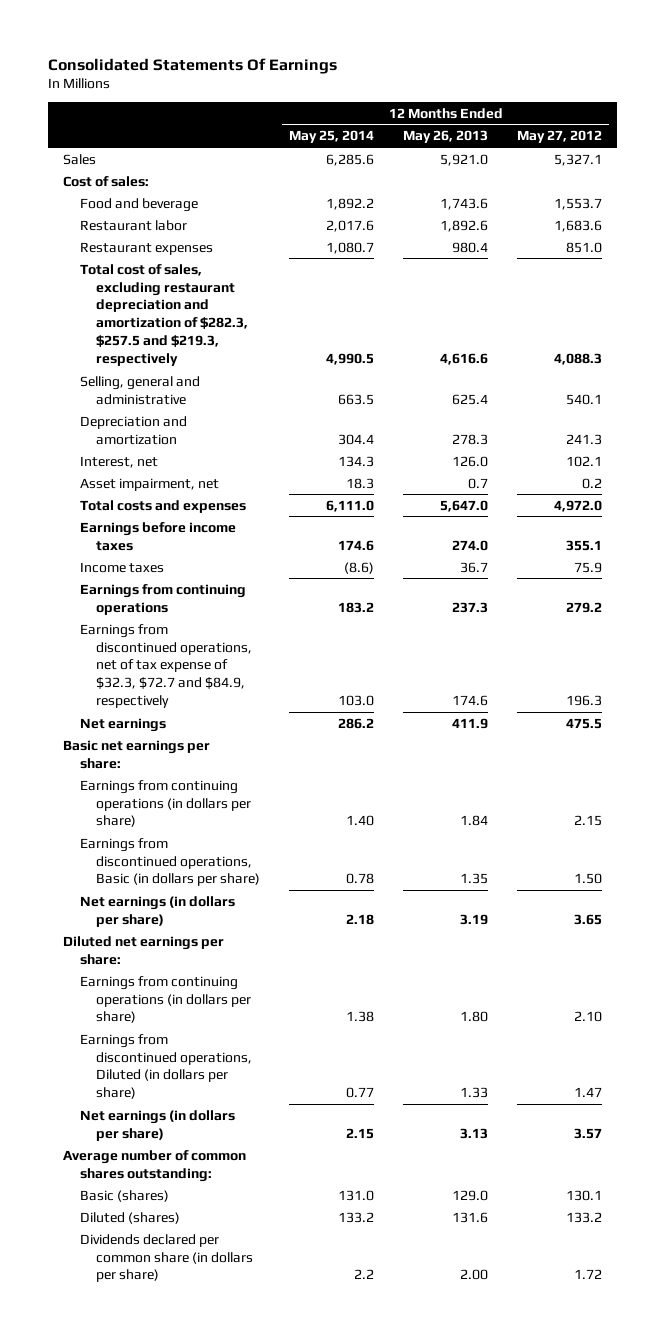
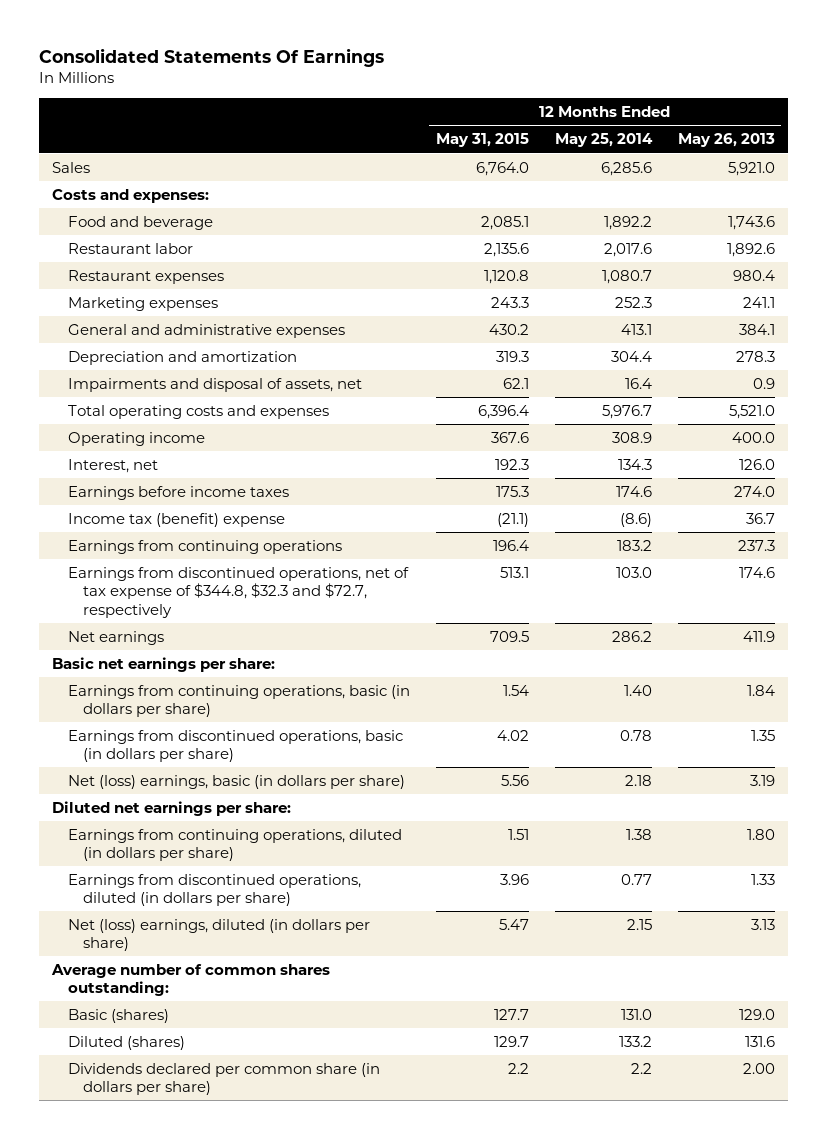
- | 12 Months Ended May 25, 2014 | 12 Months Ended May 26, 2013 | 12 Months Ended May 27, 2012
+ | 12 Months Ended May 31, 2015 | 12 Months Ended May 25, 2014 | 12 Months Ended May 26, 2013
- Cost of sales:
+ Costs and expenses:
- Total cost of sales, excluding restaurant depreciation and amortization of $282.3, $257.5 and $219.3, respectively | 4,990.5 | 4,616.6 | 4,088.3
- Selling, general and administrative | 663.5 | 625.4 | 540.1
+ Marketing expenses | 243.3 | 252.3 | 241.1
+ General and administrative expenses | 430.2 | 413.1 | 384.1
+ Impairments and disposal of assets, net | 62.1 | 16.4 | 0.9
+ Total operating costs and expenses | 6,396.4 | 5,976.7 | 5,521.0
+ Operating income | 367.6 | 308.9 | 400.0
- Asset impairment, net | 18.3 | 0.7 | 0.2
- Total costs and expenses | 6,111.0 | 5,647.0 | 4,972.0
- Income taxes | (8.6) | 36.7 | 75.9
+ Income tax (benefit) expense | (21.1) | (8.6) | 36.7
- Earnings from discontinued operations, net of tax expense of $32.3, $72.7 and $84.9, respectively | 103.0 | 174.6 | 196.3
+ Earnings from discontinued operations, net of tax expense of $344.8, $32.3 and $72.7, respectively | 513.1 | 103.0 | 174.6
- Earnings from continuing operations (in dollars per share) | 1.40 | 1.84 | 2.15
- Earnings from discontinued operations, Basic (in dollars per share) | 0.78 | 1.35 | 1.50
- Net earnings (in dollars per share) | 2.18 | 3.19 | 3.65
+ Earnings from continuing operations, basic (in dollars per share) | 1.54 | 1.40 | 1.84
+ Earnings from discontinued operations, basic (in dollars per share) | 4.02 | 0.78 | 1.35
+ Net (loss) earnings, basic (in dollars per share) | 5.56 | 2.18 | 3.19
- Earnings from continuing operations (in dollars per share) | 1.38 | 1.80 | 2.10
- Earnings from discontinued operations, Diluted (in dollars per share) | 0.77 | 1.33 | 1.47
- Net earnings (in dollars per share) | 2.15 | 3.13 | 3.57
+ Earnings from continuing operations, diluted (in dollars per share) | 1.51 | 1.38 | 1.80
+ Earnings from discontinued operations, diluted (in dollars per share) | 3.96 | 0.77 | 1.33
+ Net (loss) earnings, diluted (in dollars per share) | 5.47 | 2.15 | 3.13

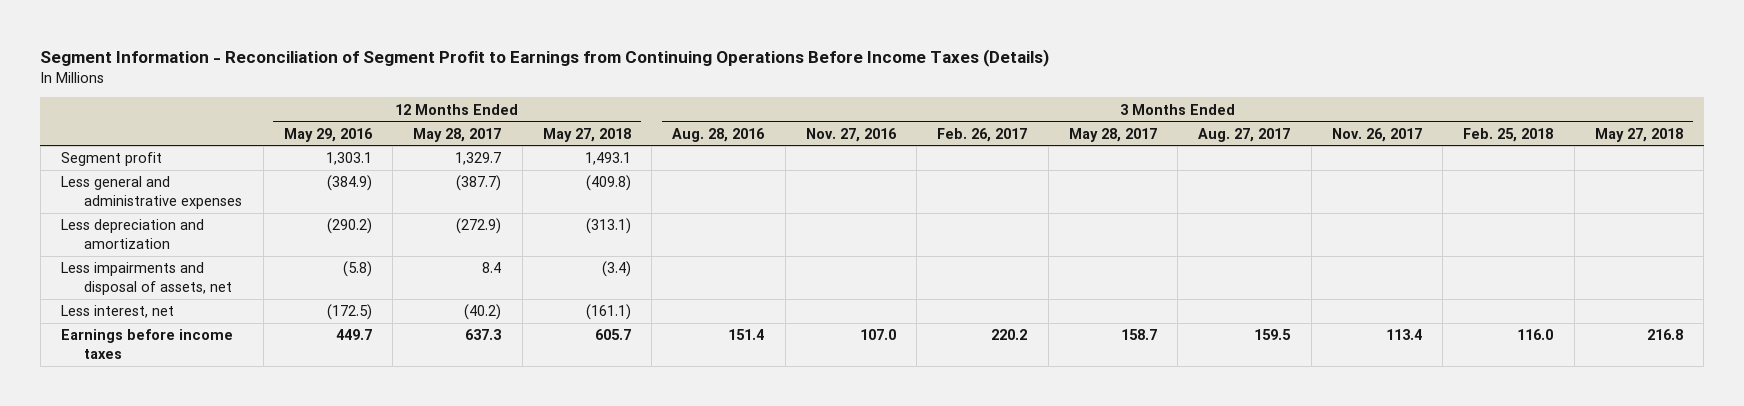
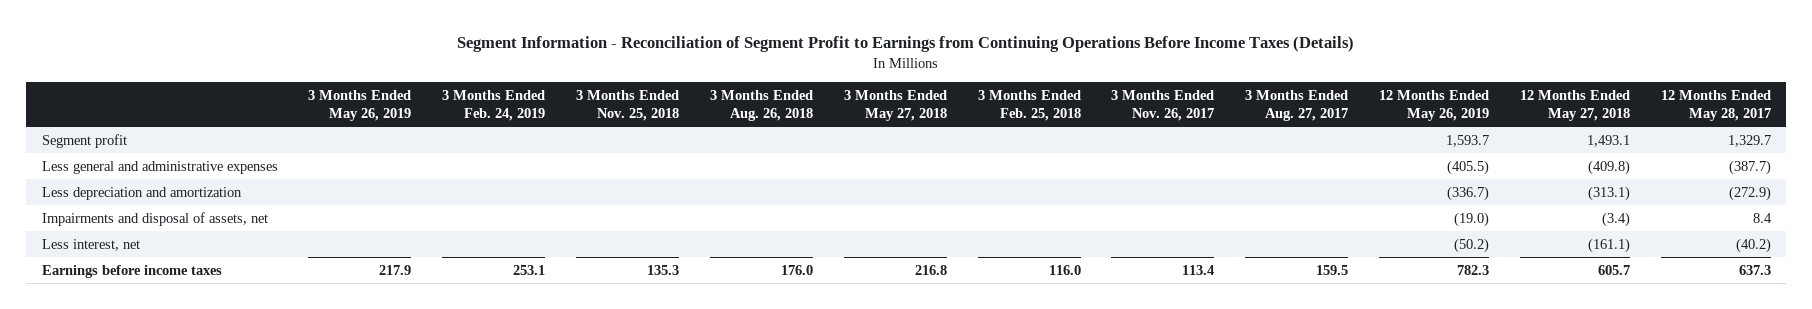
- | 12 Months Ended May 29, 2016 | 12 Months Ended May 28, 2017 | 12 Months Ended May 27, 2018 | 3 Months Ended Aug. 28, 2016 | 3 Months Ended Nov. 27, 2016 | 3 Months Ended Feb. 26, 2017 | 3 Months Ended May 28, 2017 | 3 Months Ended Aug. 27, 2017 | 3 Months Ended Nov. 26, 2017 | 3 Months Ended Feb. 25, 2018 | 3 Months Ended May 27, 2018
+ | 3 Months Ended May 26, 2019 | 3 Months Ended Feb. 24, 2019 | 3 Months Ended Nov. 25, 2018 | 3 Months Ended Aug. 26, 2018 | 3 Months Ended May 27, 2018 | 3 Months Ended Feb. 25, 2018 | 3 Months Ended Nov. 26, 2017 | 3 Months Ended Aug. 27, 2017 | 12 Months Ended May 26, 2019 | 12 Months Ended May 27, 2018 | 12 Months Ended May 28, 2017
- Less impairments and disposal of assets, net | (5.8) | 8.4 | (3.4) | | | | | | | |
+ Impairments and disposal of assets, net | | | | | | | | | (19.0) | (3.4) | 8.4

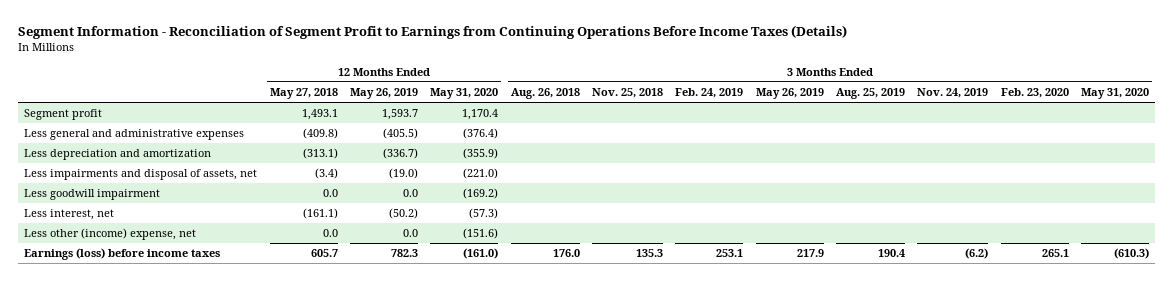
- | 3 Months Ended May 26, 2019 | 3 Months Ended Feb. 24, 2019 | 3 Months Ended Nov. 25, 2018 | 3 Months Ended Aug. 26, 2018 | 3 Months Ended May 27, 2018 | 3 Months Ended Feb. 25, 2018 | 3 Months Ended Nov. 26, 2017 | 3 Months Ended Aug. 27, 2017 | 12 Months Ended May 26, 2019 | 12 Months Ended May 27, 2018 | 12 Months Ended May 28, 2017
+ | 12 Months Ended May 27, 2018 | 12 Months Ended May 26, 2019 | 12 Months Ended May 31, 2020 | 3 Months Ended Aug. 26, 2018 | 3 Months Ended Nov. 25, 2018 | 3 Months Ended Feb. 24, 2019 | 3 Months Ended May 26, 2019 | 3 Months Ended Aug. 25, 2019 | 3 Months Ended Nov. 24, 2019 | 3 Months Ended Feb. 23, 2020 | 3 Months Ended May 31, 2020
- Impairments and disposal of assets, net | | | | | | | | | (19.0) | (3.4) | 8.4
+ Less impairments and disposal of assets, net | (3.4) | (19.0) | (221.0) | | | | | | | |
+ Less goodwill impairment | 0.0 | 0.0 | (169.2) | | | | | | | |
- Earnings before income taxes | 217.9 | 253.1 | 135.3 | 176.0 | 216.8 | 116.0 | 113.4 | 159.5 | 782.3 | 605.7 | 637.3
+ Less other (income) expense, net | 0.0 | 0.0 | (151.6) | | | | | | | |
+ Earnings (loss) before income taxes | 605.7 | 782.3 | (161.0) | 176.0 | 135.3 | 253.1 | 217.9 | 190.4 | (6.2) | 265.1 | (610.3)

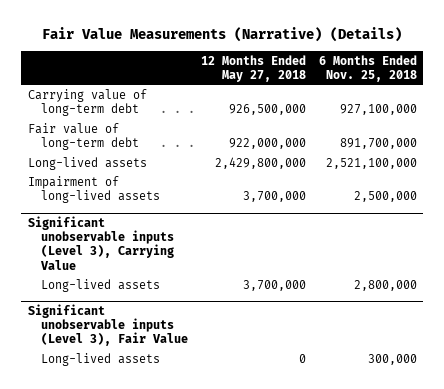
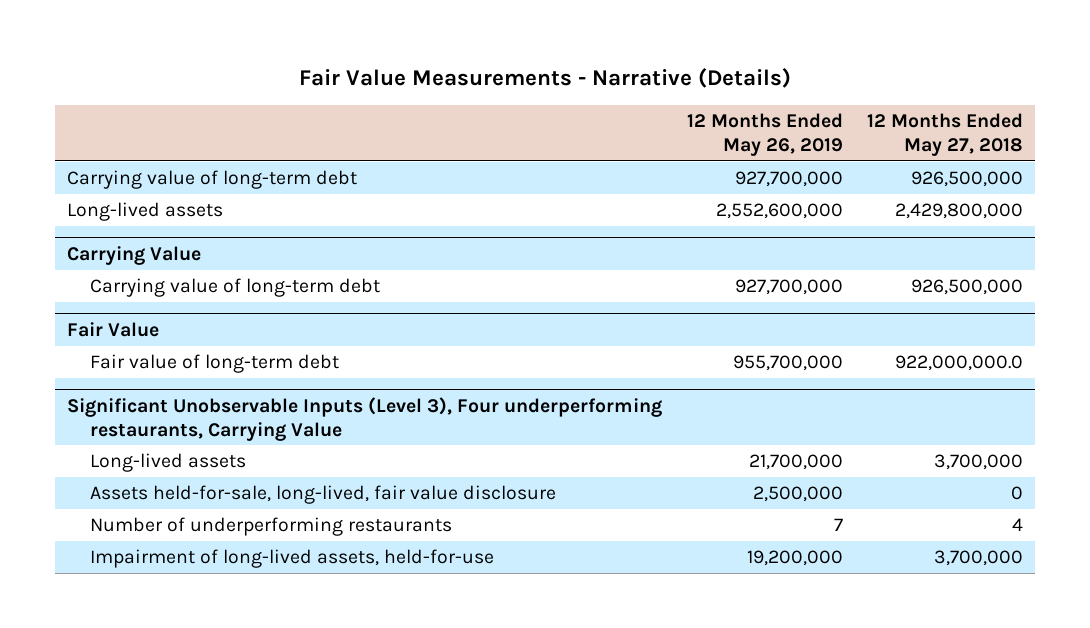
- Fair Value Measurements (Narrative) (Details)
+ Fair Value Measurements - Narrative (Details)
- | 12 Months Ended May 27, 2018 | 6 Months Ended Nov. 25, 2018
+ | 12 Months Ended May 26, 2019 | 12 Months Ended May 27, 2018
- Fair value of long-term debt | 922,000,000 | 891,700,000
- Impairment of long-lived assets | 3,700,000 | 2,500,000
- Significant unobservable inputs (Level 3), Carrying Value
+ Carrying Value
+ Carrying value of long-term debt | 927,700,000 | 926,500,000
+ Fair Value
+ Fair value of long-term debt | 955,700,000 | 922,000,000.0
+ Significant Unobservable Inputs (Level 3), Four underperforming restaurants, Carrying Value
- Significant unobservable inputs (Level 3), Fair Value
- Long-lived assets | 0 | 300,000
+ Assets held-for-sale, long-lived, fair value disclosure | 2,500,000 | 0
+ Number of underperforming restaurants | 7 | 4
+ Impairment of long-lived assets, held-for-use | 19,200,000 | 3,700,000

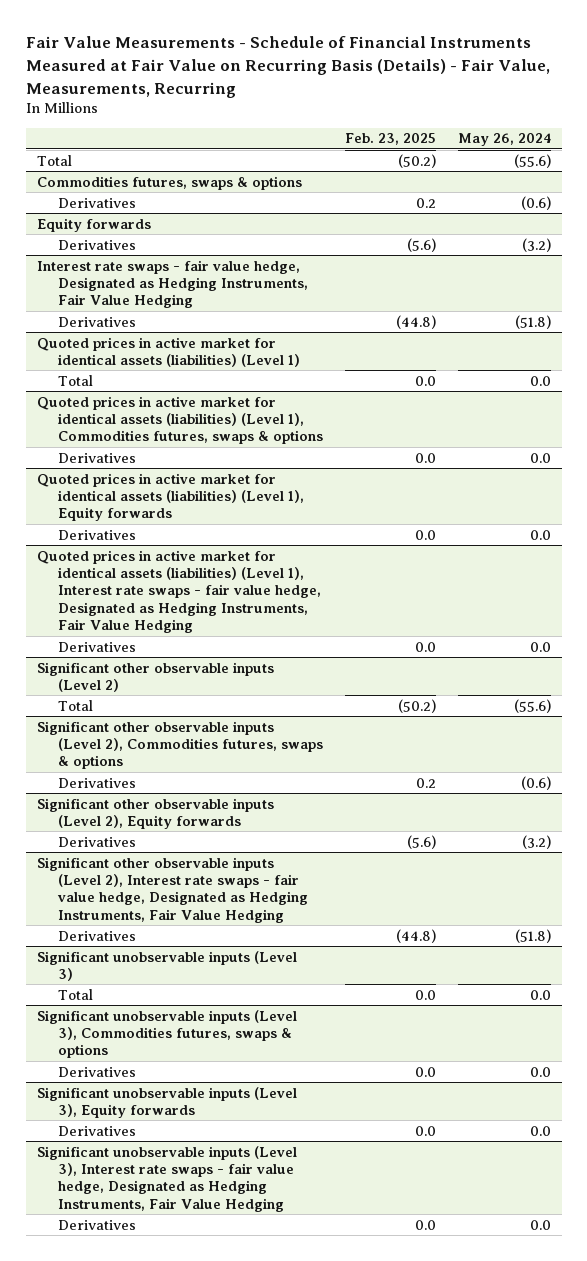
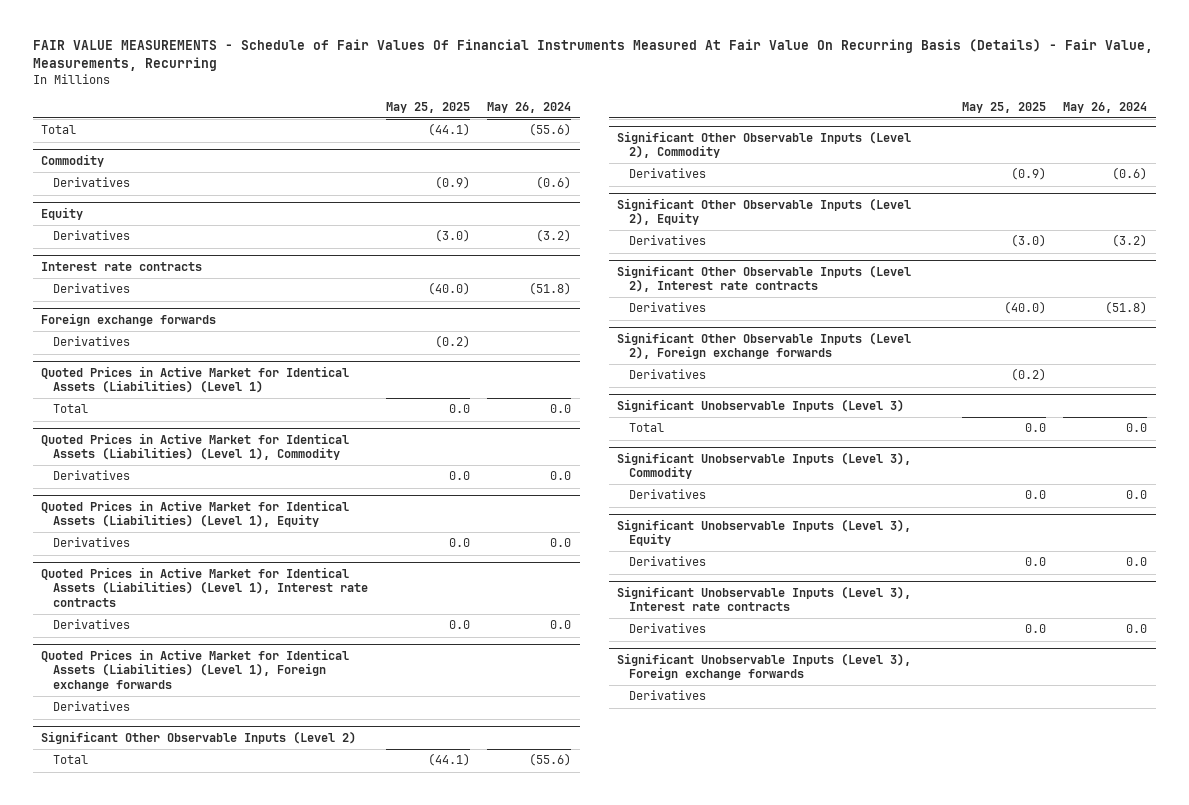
- Fair Value Measurements - Schedule of Financial Instruments Measured at Fair Value on Recurring Basis (Details) - Fair Value, Measurements, Recurring
+ FAIR VALUE MEASUREMENTS - Schedule of Fair Values Of Financial Instruments Measured At Fair Value On Recurring Basis (Details) - Fair Value, Measurements, Recurring
- | Feb. 23, 2025 | May 26, 2024
+ | May 25, 2025 | May 26, 2024
- Commodities futures, swaps & options
+ Commodity
- Equity forwards
+ Equity
- Interest rate swaps - fair value hedge, Designated as Hedging Instruments, Fair Value Hedging
+ Interest rate contracts
- Quoted prices in active market for identical assets (liabilities) (Level 1)
+ Foreign exchange forwards
+ Derivatives | (0.2) |
+ Quoted Prices in Active Market for Identical Assets (Liabilities) (Level 1)
- Quoted prices in active market for identical assets (liabilities) (Level 1), Commodities futures, swaps & options
+ Quoted Prices in Active Market for Identical Assets (Liabilities) (Level 1), Commodity
- Quoted prices in active market for identical assets (liabilities) (Level 1), Equity forwards
+ Quoted Prices in Active Market for Identical Assets (Liabilities) (Level 1), Equity
- Quoted prices in active market for identical assets (liabilities) (Level 1), Interest rate swaps - fair value hedge, Designated as Hedging Instruments, Fair Value Hedging
+ Quoted Prices in Active Market for Identical Assets (Liabilities) (Level 1), Interest rate contracts
- Significant other observable inputs (Level 2)
+ Quoted Prices in Active Market for Identical Assets (Liabilities) (Level 1), Foreign exchange forwards
+ Derivatives
+ Significant Other Observable Inputs (Level 2)
- Significant other observable inputs (Level 2), Commodities futures, swaps & options
+ Significant Other Observable Inputs (Level 2), Commodity
- Significant other observable inputs (Level 2), Equity forwards
+ Significant Other Observable Inputs (Level 2), Equity
- Significant other observable inputs (Level 2), Interest rate swaps - fair value hedge, Designated as Hedging Instruments, Fair Value Hedging
+ Significant Other Observable Inputs (Level 2), Interest rate contracts
- Significant unobservable inputs (Level 3)
+ Significant Other Observable Inputs (Level 2), Foreign exchange forwards
+ Derivatives | (0.2) |
+ Significant Unobservable Inputs (Level 3)
- Significant unobservable inputs (Level 3), Commodities futures, swaps & options
+ Significant Unobservable Inputs (Level 3), Commodity
- Significant unobservable inputs (Level 3), Equity forwards
+ Significant Unobservable Inputs (Level 3), Equity
- Significant unobservable inputs (Level 3), Interest rate swaps - fair value hedge, Designated as Hedging Instruments, Fair Value Hedging
+ Significant Unobservable Inputs (Level 3), Interest rate contracts
+ Significant Unobservable Inputs (Level 3), Foreign exchange forwards
+ Derivatives

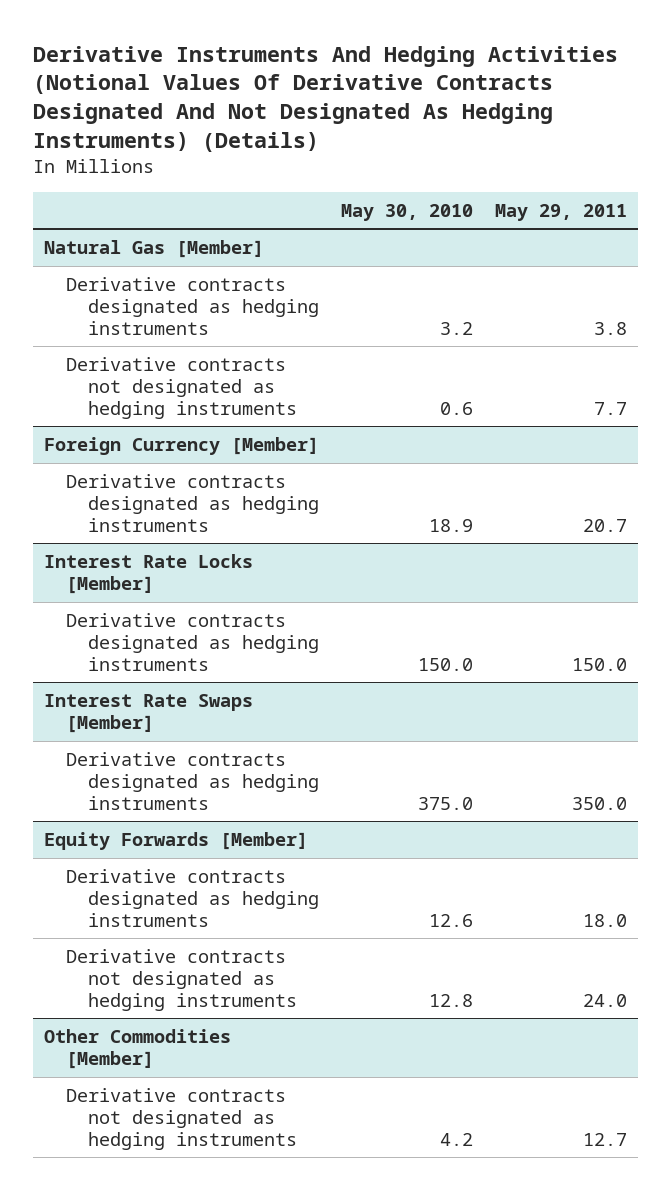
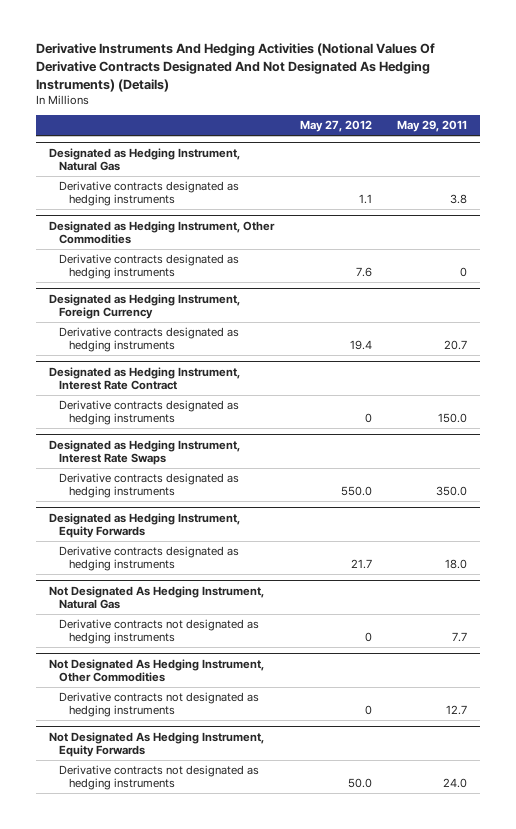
- | May 30, 2010 | May 29, 2011
+ | May 27, 2012 | May 29, 2011
- Natural Gas [Member]
+ Designated as Hedging Instrument, Natural Gas
- Derivative contracts not designated as hedging instruments | 0.6 | 7.7
- Foreign Currency [Member]
+ Designated as Hedging Instrument, Other Commodities
+ Derivative contracts designated as hedging instruments | 7.6 | 0
+ Designated as Hedging Instrument, Foreign Currency
- Interest Rate Locks [Member]
+ Designated as Hedging Instrument, Interest Rate Contract
- Interest Rate Swaps [Member]
+ Designated as Hedging Instrument, Interest Rate Swaps
- Equity Forwards [Member]
+ Designated as Hedging Instrument, Equity Forwards
- Derivative contracts not designated as hedging instruments | 12.8 | 24.0
- Other Commodities [Member]
+ Not Designated As Hedging Instrument, Natural Gas
+ Derivative contracts not designated as hedging instruments | 0 | 7.7
+ Not Designated As Hedging Instrument, Other Commodities
+ Not Designated As Hedging Instrument, Equity Forwards
+ Derivative contracts not designated as hedging instruments | 50.0 | 24.0

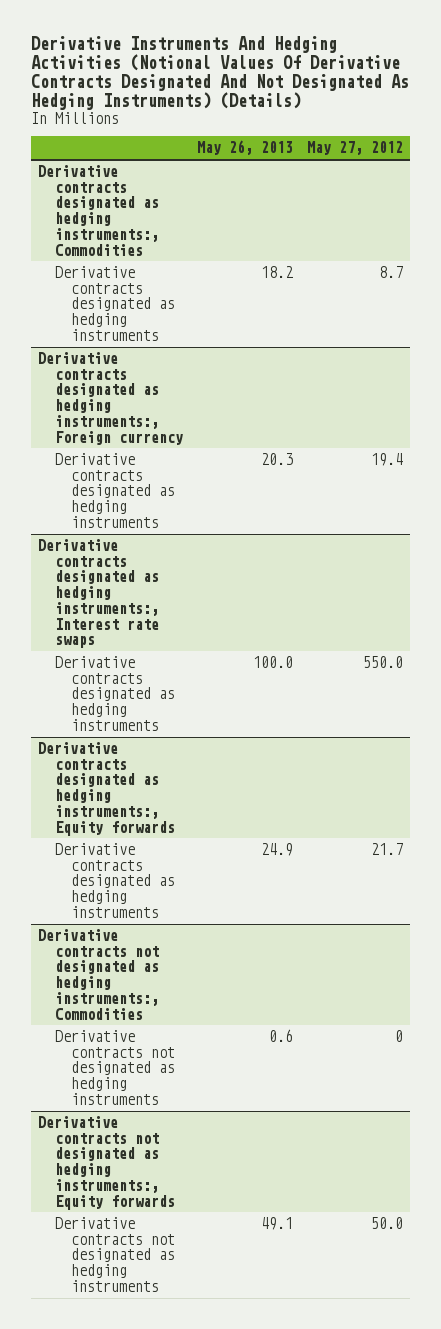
- | May 27, 2012 | May 29, 2011
+ | May 26, 2013 | May 27, 2012
- Designated as Hedging Instrument, Natural Gas
- Derivative contracts designated as hedging instruments | 1.1 | 3.8
- Designated as Hedging Instrument, Other Commodities
- Derivative contracts designated as hedging instruments | 7.6 | 0
- Designated as Hedging Instrument, Foreign Currency
+ Derivative contracts designated as hedging instruments:, Commodities
+ Derivative contracts designated as hedging instruments | 18.2 | 8.7
+ Derivative contracts designated as hedging instruments:, Foreign currency
- Designated as Hedging Instrument, Interest Rate Contract
- Derivative contracts designated as hedging instruments | 0 | 150.0
- Designated as Hedging Instrument, Interest Rate Swaps
+ Derivative contracts designated as hedging instruments:, Interest rate swaps
- Designated as Hedging Instrument, Equity Forwards
+ Derivative contracts designated as hedging instruments:, Equity forwards
- Not Designated As Hedging Instrument, Natural Gas
- Derivative contracts not designated as hedging instruments | 0 | 7.7
- Not Designated As Hedging Instrument, Other Commodities
+ Derivative contracts not designated as hedging instruments:, Commodities
- Not Designated As Hedging Instrument, Equity Forwards
+ Derivative contracts not designated as hedging instruments:, Equity forwards

